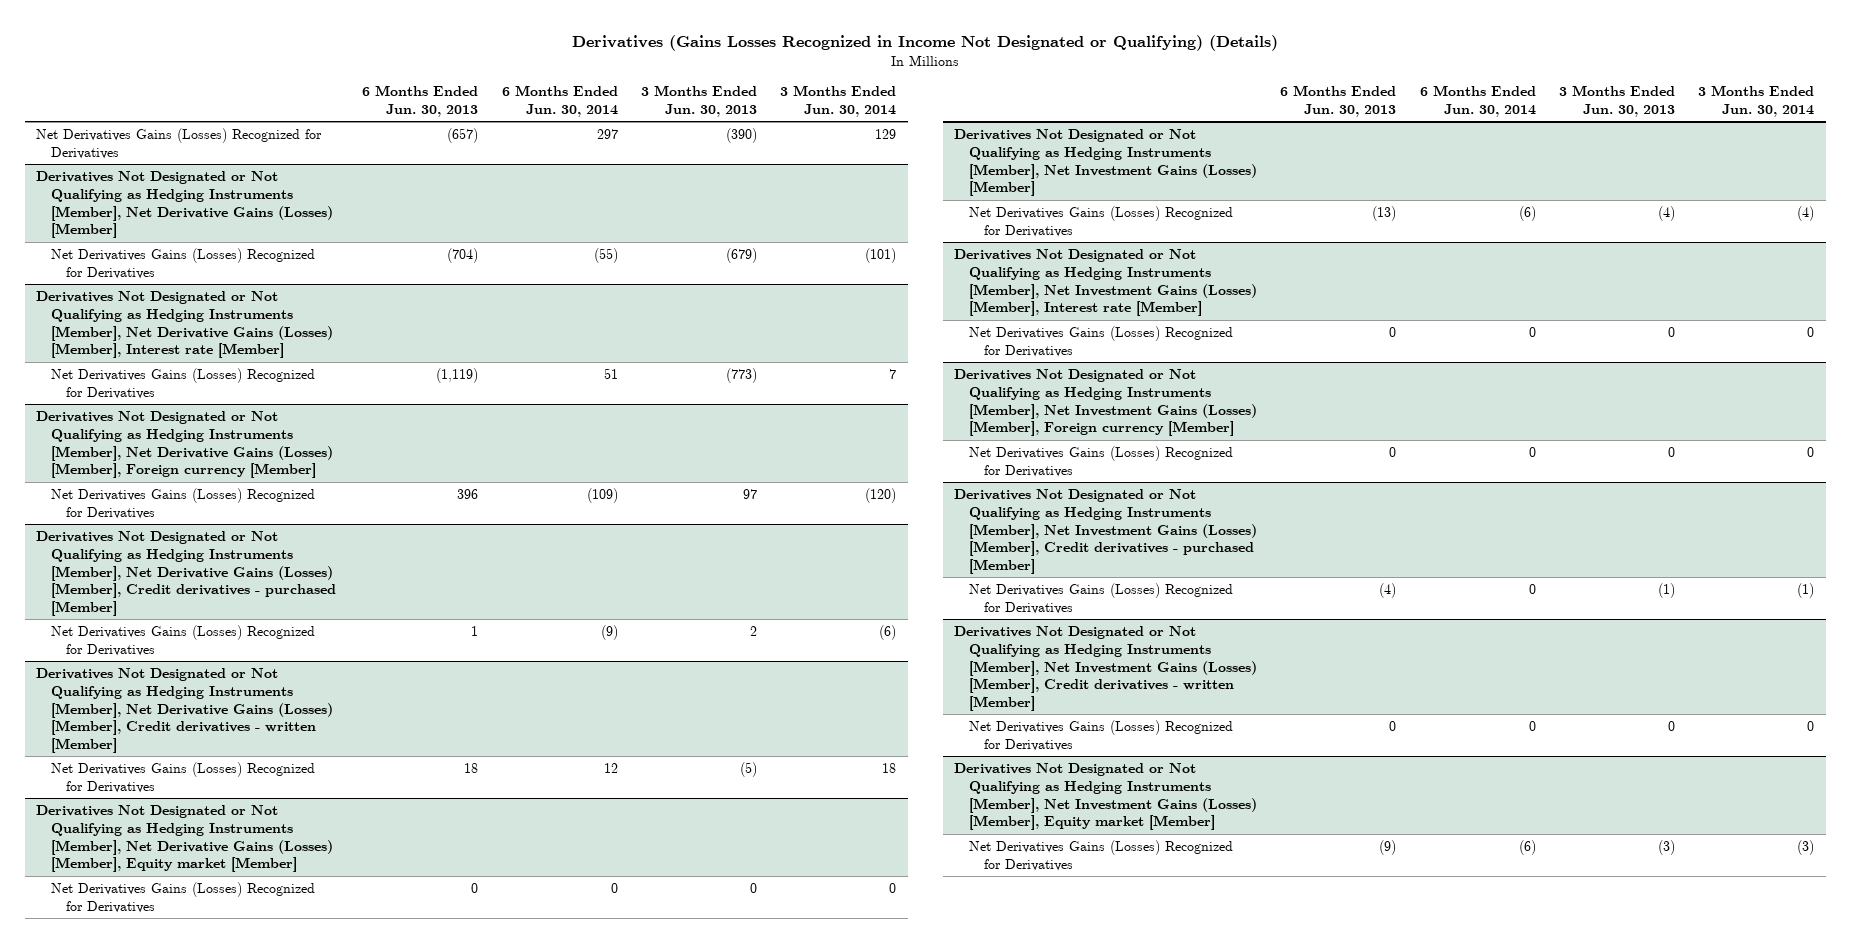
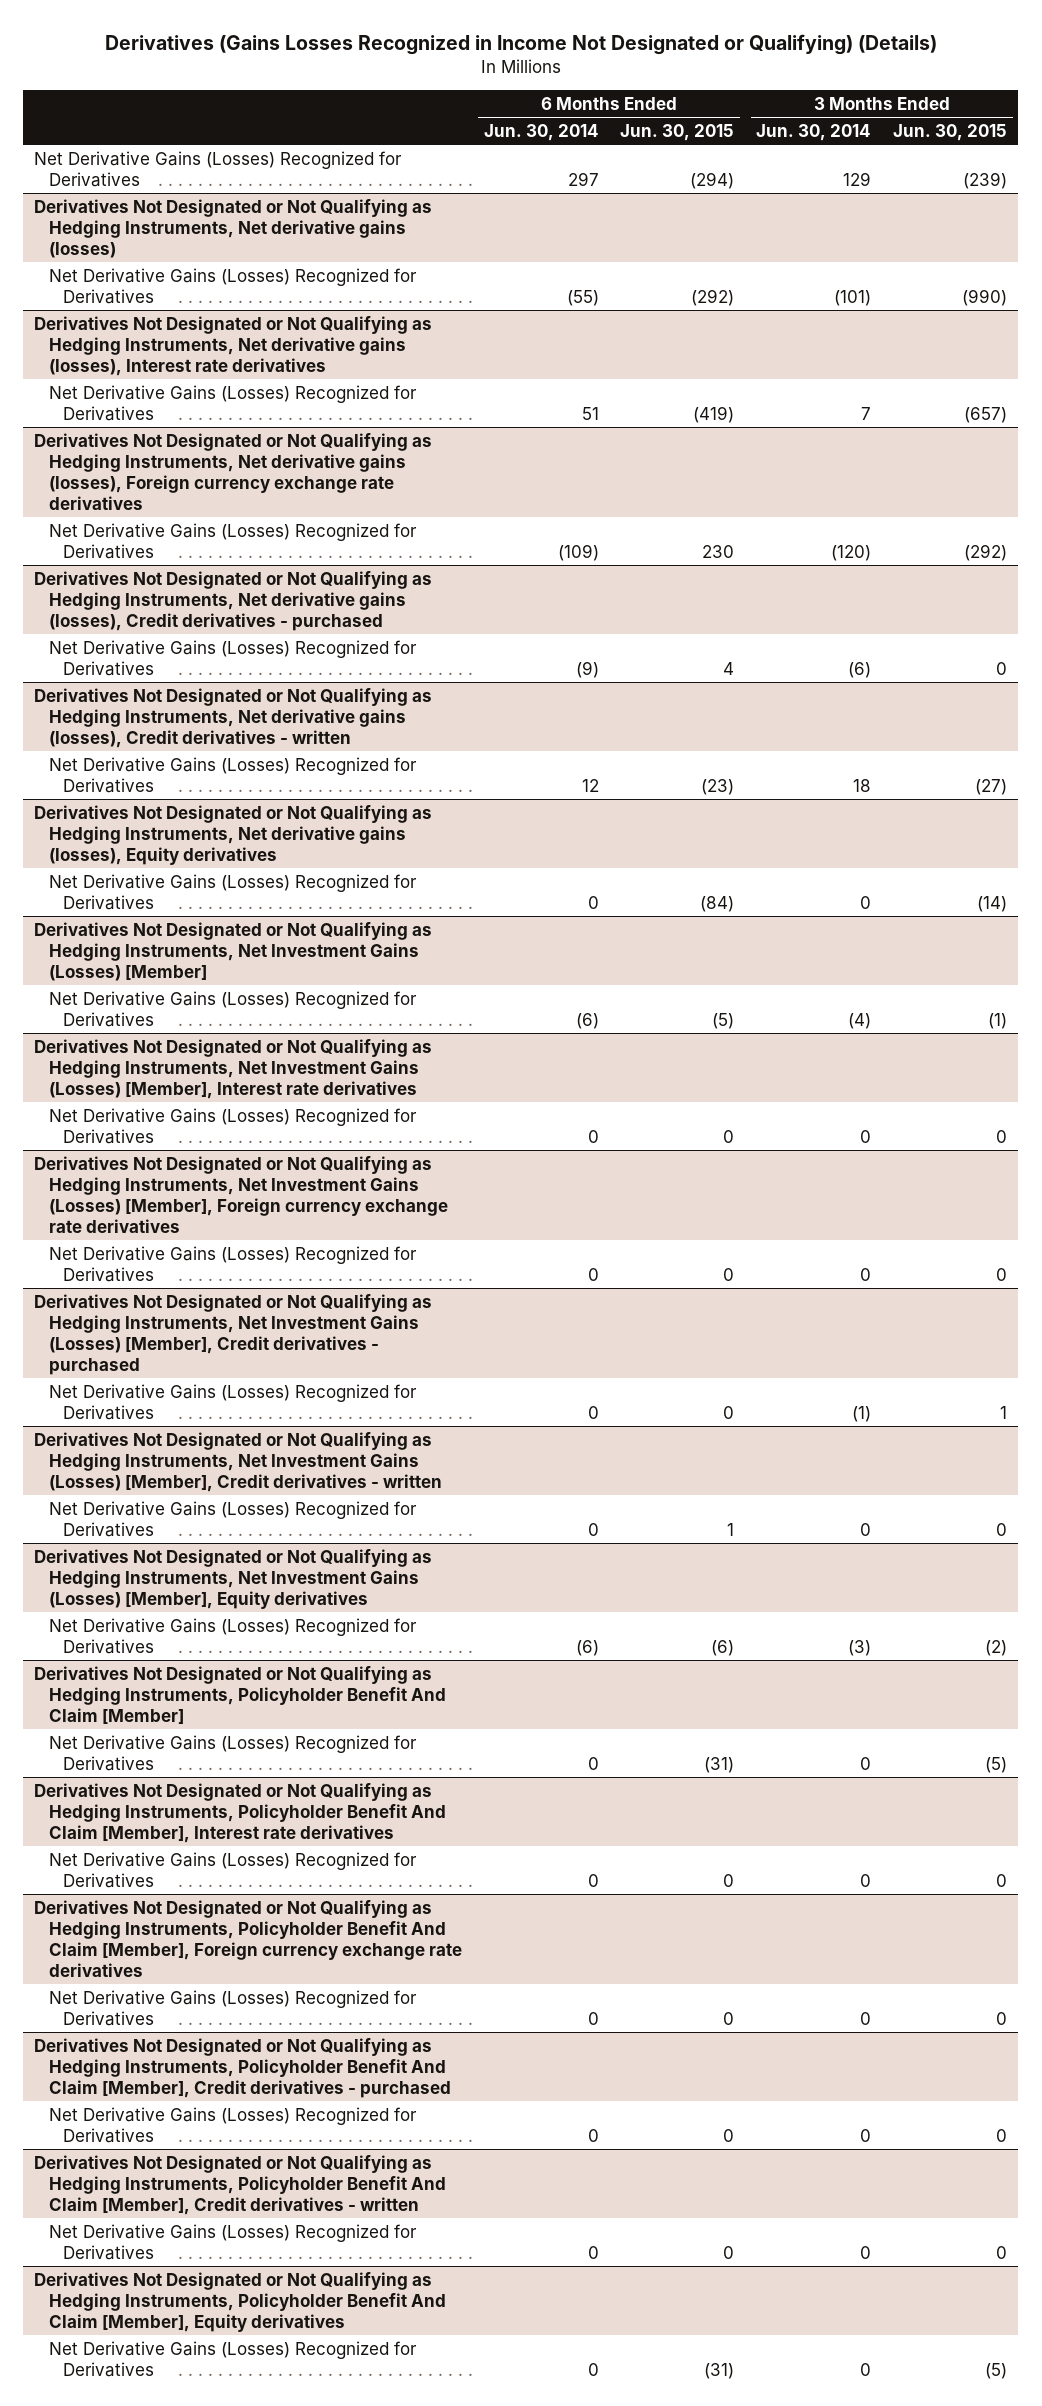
- | 6 Months Ended Jun. 30, 2013 | 6 Months Ended Jun. 30, 2014 | 3 Months Ended Jun. 30, 2013 | 3 Months Ended Jun. 30, 2014
+ | 6 Months Ended Jun. 30, 2014 | 6 Months Ended Jun. 30, 2015 | 3 Months Ended Jun. 30, 2014 | 3 Months Ended Jun. 30, 2015
- Net Derivatives Gains (Losses) Recognized for Derivatives | (657) | 297 | (390) | 129
- Derivatives Not Designated or Not Qualifying as Hedging Instruments [Member], Net Derivative Gains (Losses) [Member]
- Net Derivatives Gains (Losses) Recognized for Derivatives | (704) | (55) | (679) | (101)
- Derivatives Not Designated or Not Qualifying as Hedging Instruments [Member], Net Derivative Gains (Losses) [Member], Interest rate [Member]
- Net Derivatives Gains (Losses) Recognized for Derivatives | (1,119) | 51 | (773) | 7
- Derivatives Not Designated or Not Qualifying as Hedging Instruments [Member], Net Derivative Gains (Losses) [Member], Foreign currency [Member]
- Net Derivatives Gains (Losses) Recognized for Derivatives | 396 | (109) | 97 | (120)
- Derivatives Not Designated or Not Qualifying as Hedging Instruments [Member], Net Derivative Gains (Losses) [Member], Credit derivatives - purchased [Member]
- Net Derivatives Gains (Losses) Recognized for Derivatives | 1 | (9) | 2 | (6)
- Derivatives Not Designated or Not Qualifying as Hedging Instruments [Member], Net Derivative Gains (Losses) [Member], Credit derivatives - written [Member]
- Net Derivatives Gains (Losses) Recognized for Derivatives | 18 | 12 | (5) | 18
- Derivatives Not Designated or Not Qualifying as Hedging Instruments [Member], Net Derivative Gains (Losses) [Member], Equity market [Member]
- Net Derivatives Gains (Losses) Recognized for Derivatives | 0 | 0 | 0 | 0
- Derivatives Not Designated or Not Qualifying as Hedging Instruments [Member], Net Investment Gains (Losses) [Member]
- Net Derivatives Gains (Losses) Recognized for Derivatives | (13) | (6) | (4) | (4)
- Derivatives Not Designated or Not Qualifying as Hedging Instruments [Member], Net Investment Gains (Losses) [Member], Interest rate [Member]
- Net Derivatives Gains (Losses) Recognized for Derivatives | 0 | 0 | 0 | 0
- Derivatives Not Designated or Not Qualifying as Hedging Instruments [Member], Net Investment Gains (Losses) [Member], Foreign currency [Member]
- Net Derivatives Gains (Losses) Recognized for Derivatives | 0 | 0 | 0 | 0
- Derivatives Not Designated or Not Qualifying as Hedging Instruments [Member], Net Investment Gains (Losses) [Member], Credit derivatives - purchased [Member]
- Net Derivatives Gains (Losses) Recognized for Derivatives | (4) | 0 | (1) | (1)
- Derivatives Not Designated or Not Qualifying as Hedging Instruments [Member], Net Investment Gains (Losses) [Member], Credit derivatives - written [Member]
- Net Derivatives Gains (Losses) Recognized for Derivatives | 0 | 0 | 0 | 0
- Derivatives Not Designated or Not Qualifying as Hedging Instruments [Member], Net Investment Gains (Losses) [Member], Equity market [Member]
- Net Derivatives Gains (Losses) Recognized for Derivatives | (9) | (6) | (3) | (3)
+ Net Derivative Gains (Losses) Recognized for Derivatives | 297 | (294) | 129 | (239)
+ Derivatives Not Designated or Not Qualifying as Hedging Instruments, Net derivative gains (losses)
+ Net Derivative Gains (Losses) Recognized for Derivatives | (55) | (292) | (101) | (990)
+ Derivatives Not Designated or Not Qualifying as Hedging Instruments, Net derivative gains (losses), Interest rate derivatives
+ Net Derivative Gains (Losses) Recognized for Derivatives | 51 | (419) | 7 | (657)
+ Derivatives Not Designated or Not Qualifying as Hedging Instruments, Net derivative gains (losses), Foreign currency exchange rate derivatives
+ Net Derivative Gains (Losses) Recognized for Derivatives | (109) | 230 | (120) | (292)
+ Derivatives Not Designated or Not Qualifying as Hedging Instruments, Net derivative gains (losses), Credit derivatives - purchased
+ Net Derivative Gains (Losses) Recognized for Derivatives | (9) | 4 | (6) | 0
+ Derivatives Not Designated or Not Qualifying as Hedging Instruments, Net derivative gains (losses), Credit derivatives - written
+ Net Derivative Gains (Losses) Recognized for Derivatives | 12 | (23) | 18 | (27)
+ Derivatives Not Designated or Not Qualifying as Hedging Instruments, Net derivative gains (losses), Equity derivatives
+ Net Derivative Gains (Losses) Recognized for Derivatives | 0 | (84) | 0 | (14)
+ Derivatives Not Designated or Not Qualifying as Hedging Instruments, Net Investment Gains (Losses) [Member]
+ Net Derivative Gains (Losses) Recognized for Derivatives | (6) | (5) | (4) | (1)
+ Derivatives Not Designated or Not Qualifying as Hedging Instruments, Net Investment Gains (Losses) [Member], Interest rate derivatives
+ Net Derivative Gains (Losses) Recognized for Derivatives | 0 | 0 | 0 | 0
+ Derivatives Not Designated or Not Qualifying as Hedging Instruments, Net Investment Gains (Losses) [Member], Foreign currency exchange rate derivatives
+ Net Derivative Gains (Losses) Recognized for Derivatives | 0 | 0 | 0 | 0
+ Derivatives Not Designated or Not Qualifying as Hedging Instruments, Net Investment Gains (Losses) [Member], Credit derivatives - purchased
+ Net Derivative Gains (Losses) Recognized for Derivatives | 0 | 0 | (1) | 1
+ Derivatives Not Designated or Not Qualifying as Hedging Instruments, Net Investment Gains (Losses) [Member], Credit derivatives - written
+ Net Derivative Gains (Losses) Recognized for Derivatives | 0 | 1 | 0 | 0
+ Derivatives Not Designated or Not Qualifying as Hedging Instruments, Net Investment Gains (Losses) [Member], Equity derivatives
+ Net Derivative Gains (Losses) Recognized for Derivatives | (6) | (6) | (3) | (2)
+ Derivatives Not Designated or Not Qualifying as Hedging Instruments, Policyholder Benefit And Claim [Member]
+ Net Derivative Gains (Losses) Recognized for Derivatives | 0 | (31) | 0 | (5)
+ Derivatives Not Designated or Not Qualifying as Hedging Instruments, Policyholder Benefit And Claim [Member], Interest rate derivatives
+ Net Derivative Gains (Losses) Recognized for Derivatives | 0 | 0 | 0 | 0
+ Derivatives Not Designated or Not Qualifying as Hedging Instruments, Policyholder Benefit And Claim [Member], Foreign currency exchange rate derivatives
+ Net Derivative Gains (Losses) Recognized for Derivatives | 0 | 0 | 0 | 0
+ Derivatives Not Designated or Not Qualifying as Hedging Instruments, Policyholder Benefit And Claim [Member], Credit derivatives - purchased
+ Net Derivative Gains (Losses) Recognized for Derivatives | 0 | 0 | 0 | 0
+ Derivatives Not Designated or Not Qualifying as Hedging Instruments, Policyholder Benefit And Claim [Member], Credit derivatives - written
+ Net Derivative Gains (Losses) Recognized for Derivatives | 0 | 0 | 0 | 0
+ Derivatives Not Designated or Not Qualifying as Hedging Instruments, Policyholder Benefit And Claim [Member], Equity derivatives
+ Net Derivative Gains (Losses) Recognized for Derivatives | 0 | (31) | 0 | (5)

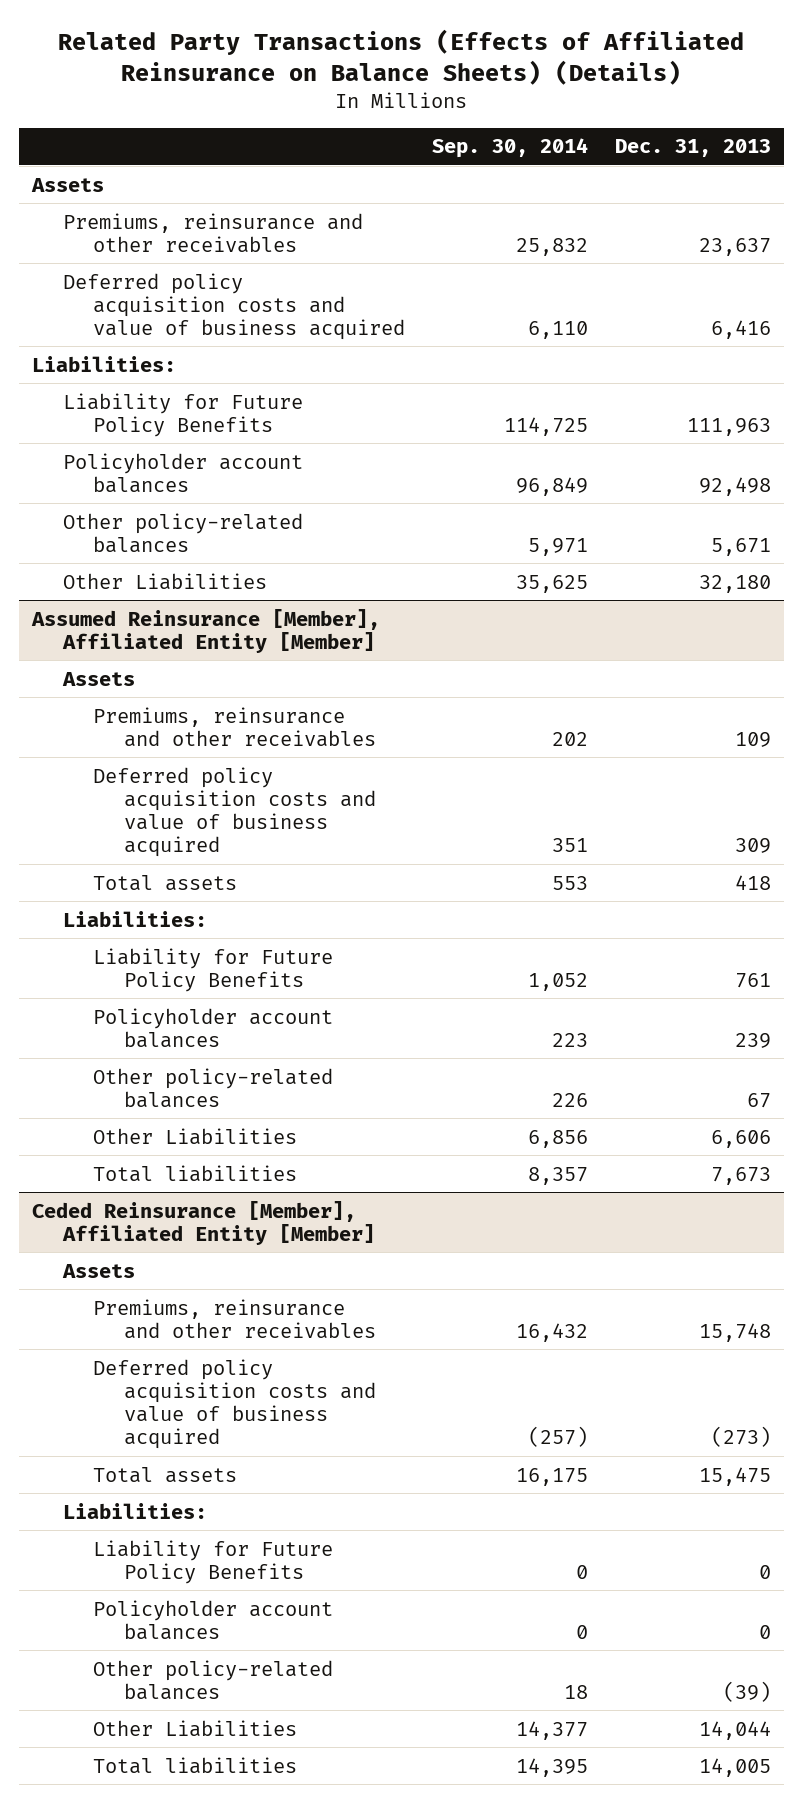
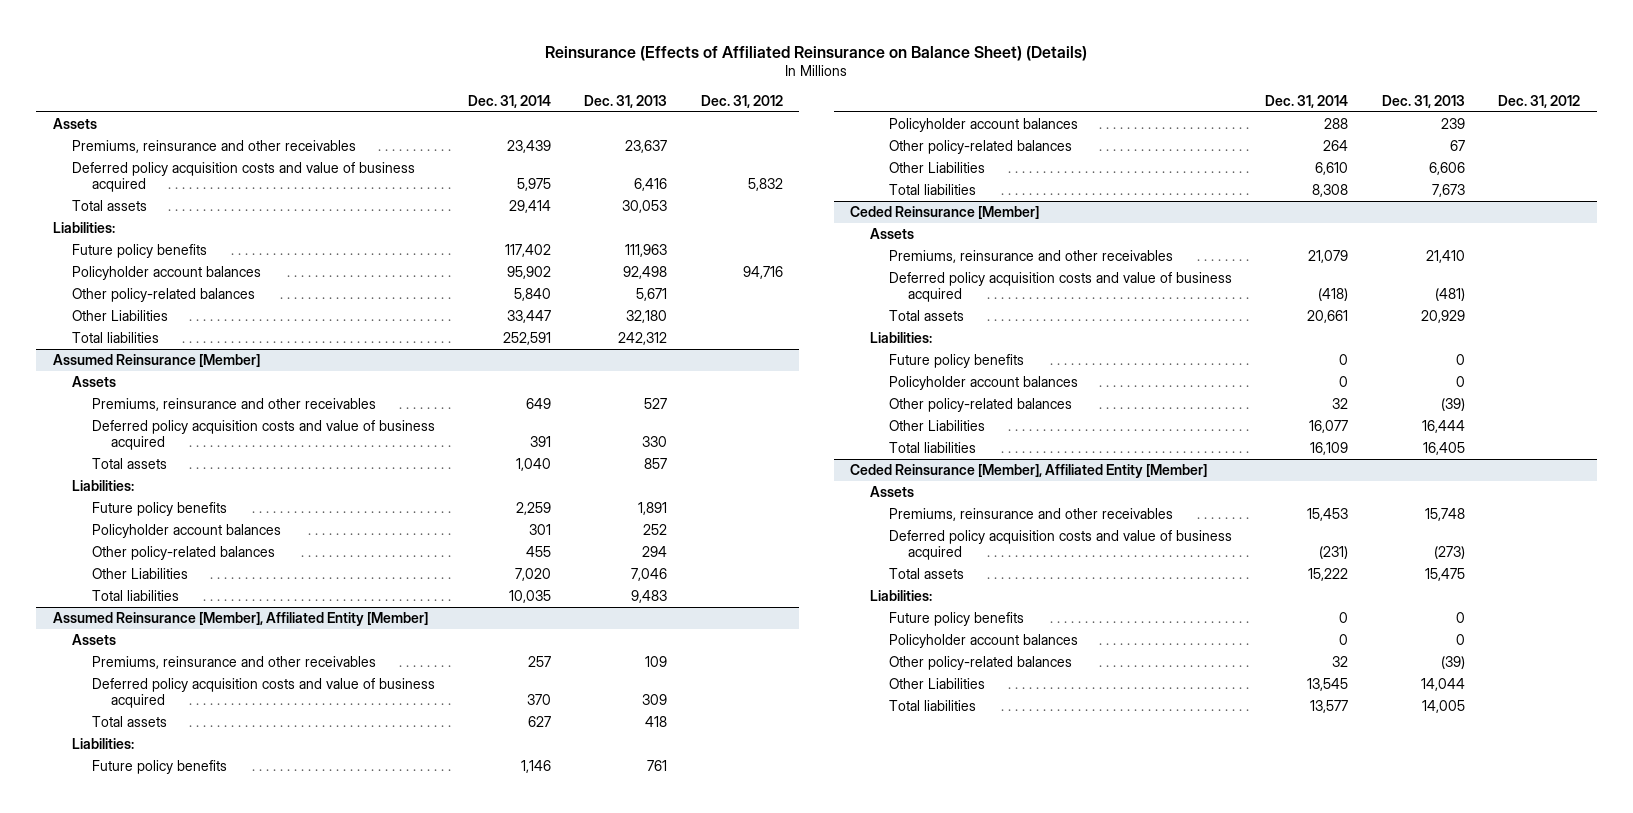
- Related Party Transactions (Effects of Affiliated Reinsurance on Balance Sheets) (Details)
+ Reinsurance (Effects of Affiliated Reinsurance on Balance Sheet) (Details)
- | Sep. 30, 2014 | Dec. 31, 2013
+ | Dec. 31, 2014 | Dec. 31, 2013 | Dec. 31, 2012
+ Total assets | 29,414 | 30,053 |
- Liability for Future Policy Benefits | 114,725 | 111,963
+ Future policy benefits | 117,402 | 111,963 |
+ Total liabilities | 252,591 | 242,312 |
+ Assumed Reinsurance [Member]
+ Assets
+ Premiums, reinsurance and other receivables | 649 | 527 |
+ Deferred policy acquisition costs and value of business acquired | 391 | 330 |
+ Total assets | 1,040 | 857 |
+ Liabilities:
+ Future policy benefits | 2,259 | 1,891 |
+ Policyholder account balances | 301 | 252 |
+ Other policy-related balances | 455 | 294 |
+ Other Liabilities | 7,020 | 7,046 |
+ Total liabilities | 10,035 | 9,483 |
@ Assumed Reinsurance [Member], Affiliated Entity [Member]
- Liability for Future Policy Benefits | 1,052 | 761
+ Future policy benefits | 1,146 | 761 |
+ Ceded Reinsurance [Member]
+ Assets
+ Premiums, reinsurance and other receivables | 21,079 | 21,410 |
+ Deferred policy acquisition costs and value of business acquired | (418) | (481) |
+ Total assets | 20,661 | 20,929 |
+ Liabilities:
+ Future policy benefits | 0 | 0 |
+ Policyholder account balances | 0 | 0 |
+ Other policy-related balances | 32 | (39) |
+ Other Liabilities | 16,077 | 16,444 |
+ Total liabilities | 16,109 | 16,405 |
@ Ceded Reinsurance [Member], Affiliated Entity [Member]
- Liability for Future Policy Benefits | 0 | 0
+ Future policy benefits | 0 | 0 |

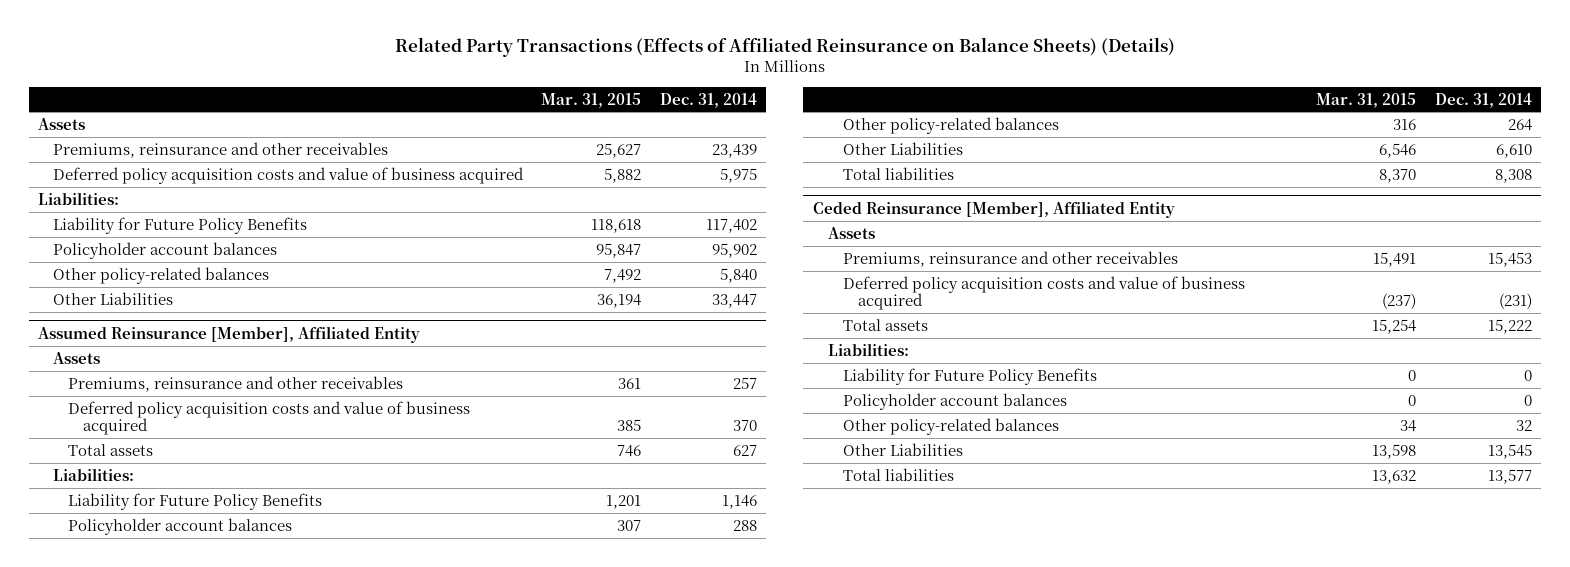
- Reinsurance (Effects of Affiliated Reinsurance on Balance Sheet) (Details)
+ Related Party Transactions (Effects of Affiliated Reinsurance on Balance Sheets) (Details)
- | Dec. 31, 2014 | Dec. 31, 2013 | Dec. 31, 2012
+ | Mar. 31, 2015 | Dec. 31, 2014
- Total assets | 29,414 | 30,053 |
- Future policy benefits | 117,402 | 111,963 |
+ Liability for Future Policy Benefits | 118,618 | 117,402
- Total liabilities | 252,591 | 242,312 |
- Assumed Reinsurance [Member]
- Assets
- Premiums, reinsurance and other receivables | 649 | 527 |
- Deferred policy acquisition costs and value of business acquired | 391 | 330 |
- Total assets | 1,040 | 857 |
- Liabilities:
- Future policy benefits | 2,259 | 1,891 |
- Policyholder account balances | 301 | 252 |
- Other policy-related balances | 455 | 294 |
- Other Liabilities | 7,020 | 7,046 |
- Total liabilities | 10,035 | 9,483 |
- Assumed Reinsurance [Member], Affiliated Entity [Member]
+ Assumed Reinsurance [Member], Affiliated Entity
- Future policy benefits | 1,146 | 761 |
+ Liability for Future Policy Benefits | 1,201 | 1,146
- Ceded Reinsurance [Member]
- Assets
- Premiums, reinsurance and other receivables | 21,079 | 21,410 |
- Deferred policy acquisition costs and value of business acquired | (418) | (481) |
- Total assets | 20,661 | 20,929 |
- Liabilities:
- Future policy benefits | 0 | 0 |
- Policyholder account balances | 0 | 0 |
- Other policy-related balances | 32 | (39) |
- Other Liabilities | 16,077 | 16,444 |
- Total liabilities | 16,109 | 16,405 |
- Ceded Reinsurance [Member], Affiliated Entity [Member]
+ Ceded Reinsurance [Member], Affiliated Entity
- Future policy benefits | 0 | 0 |
+ Liability for Future Policy Benefits | 0 | 0

